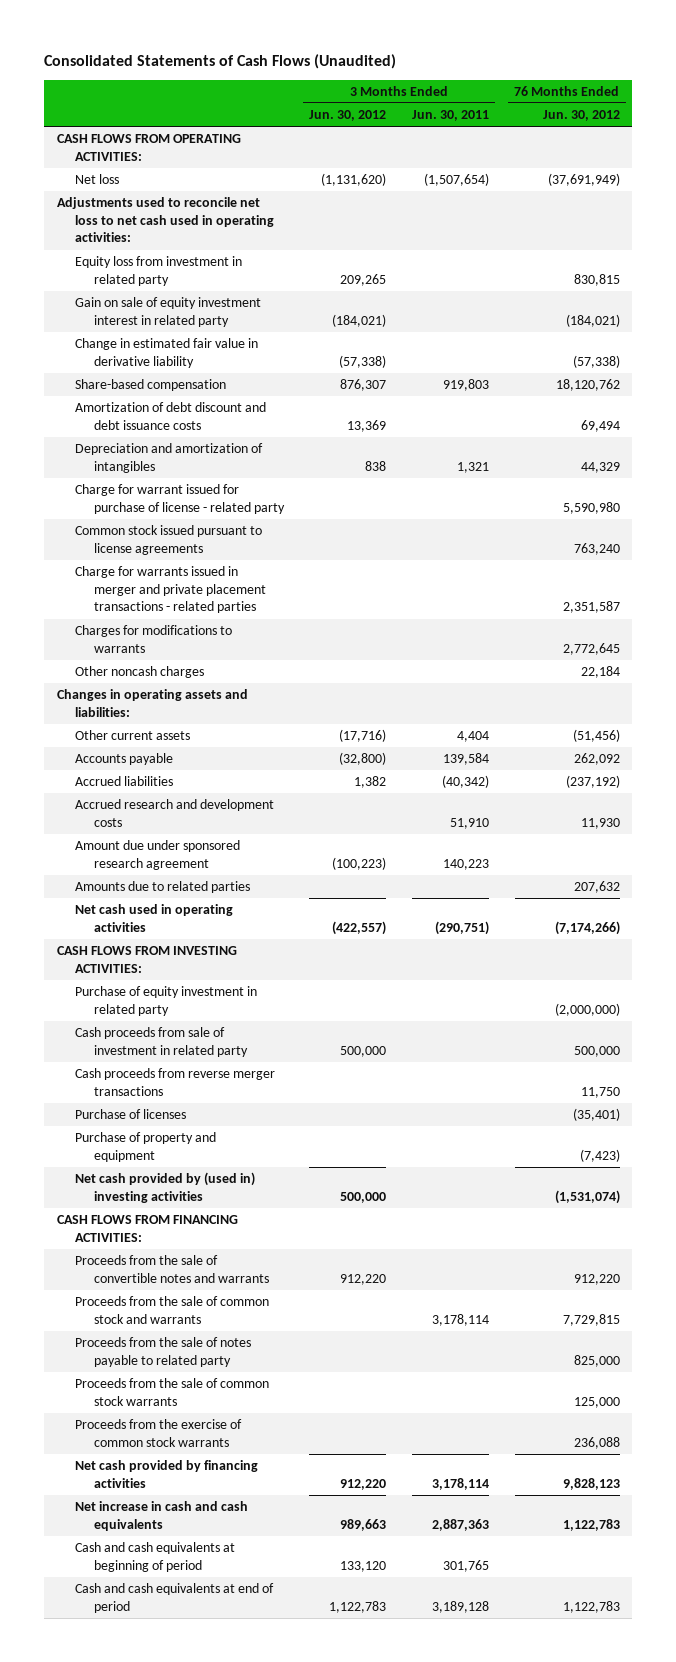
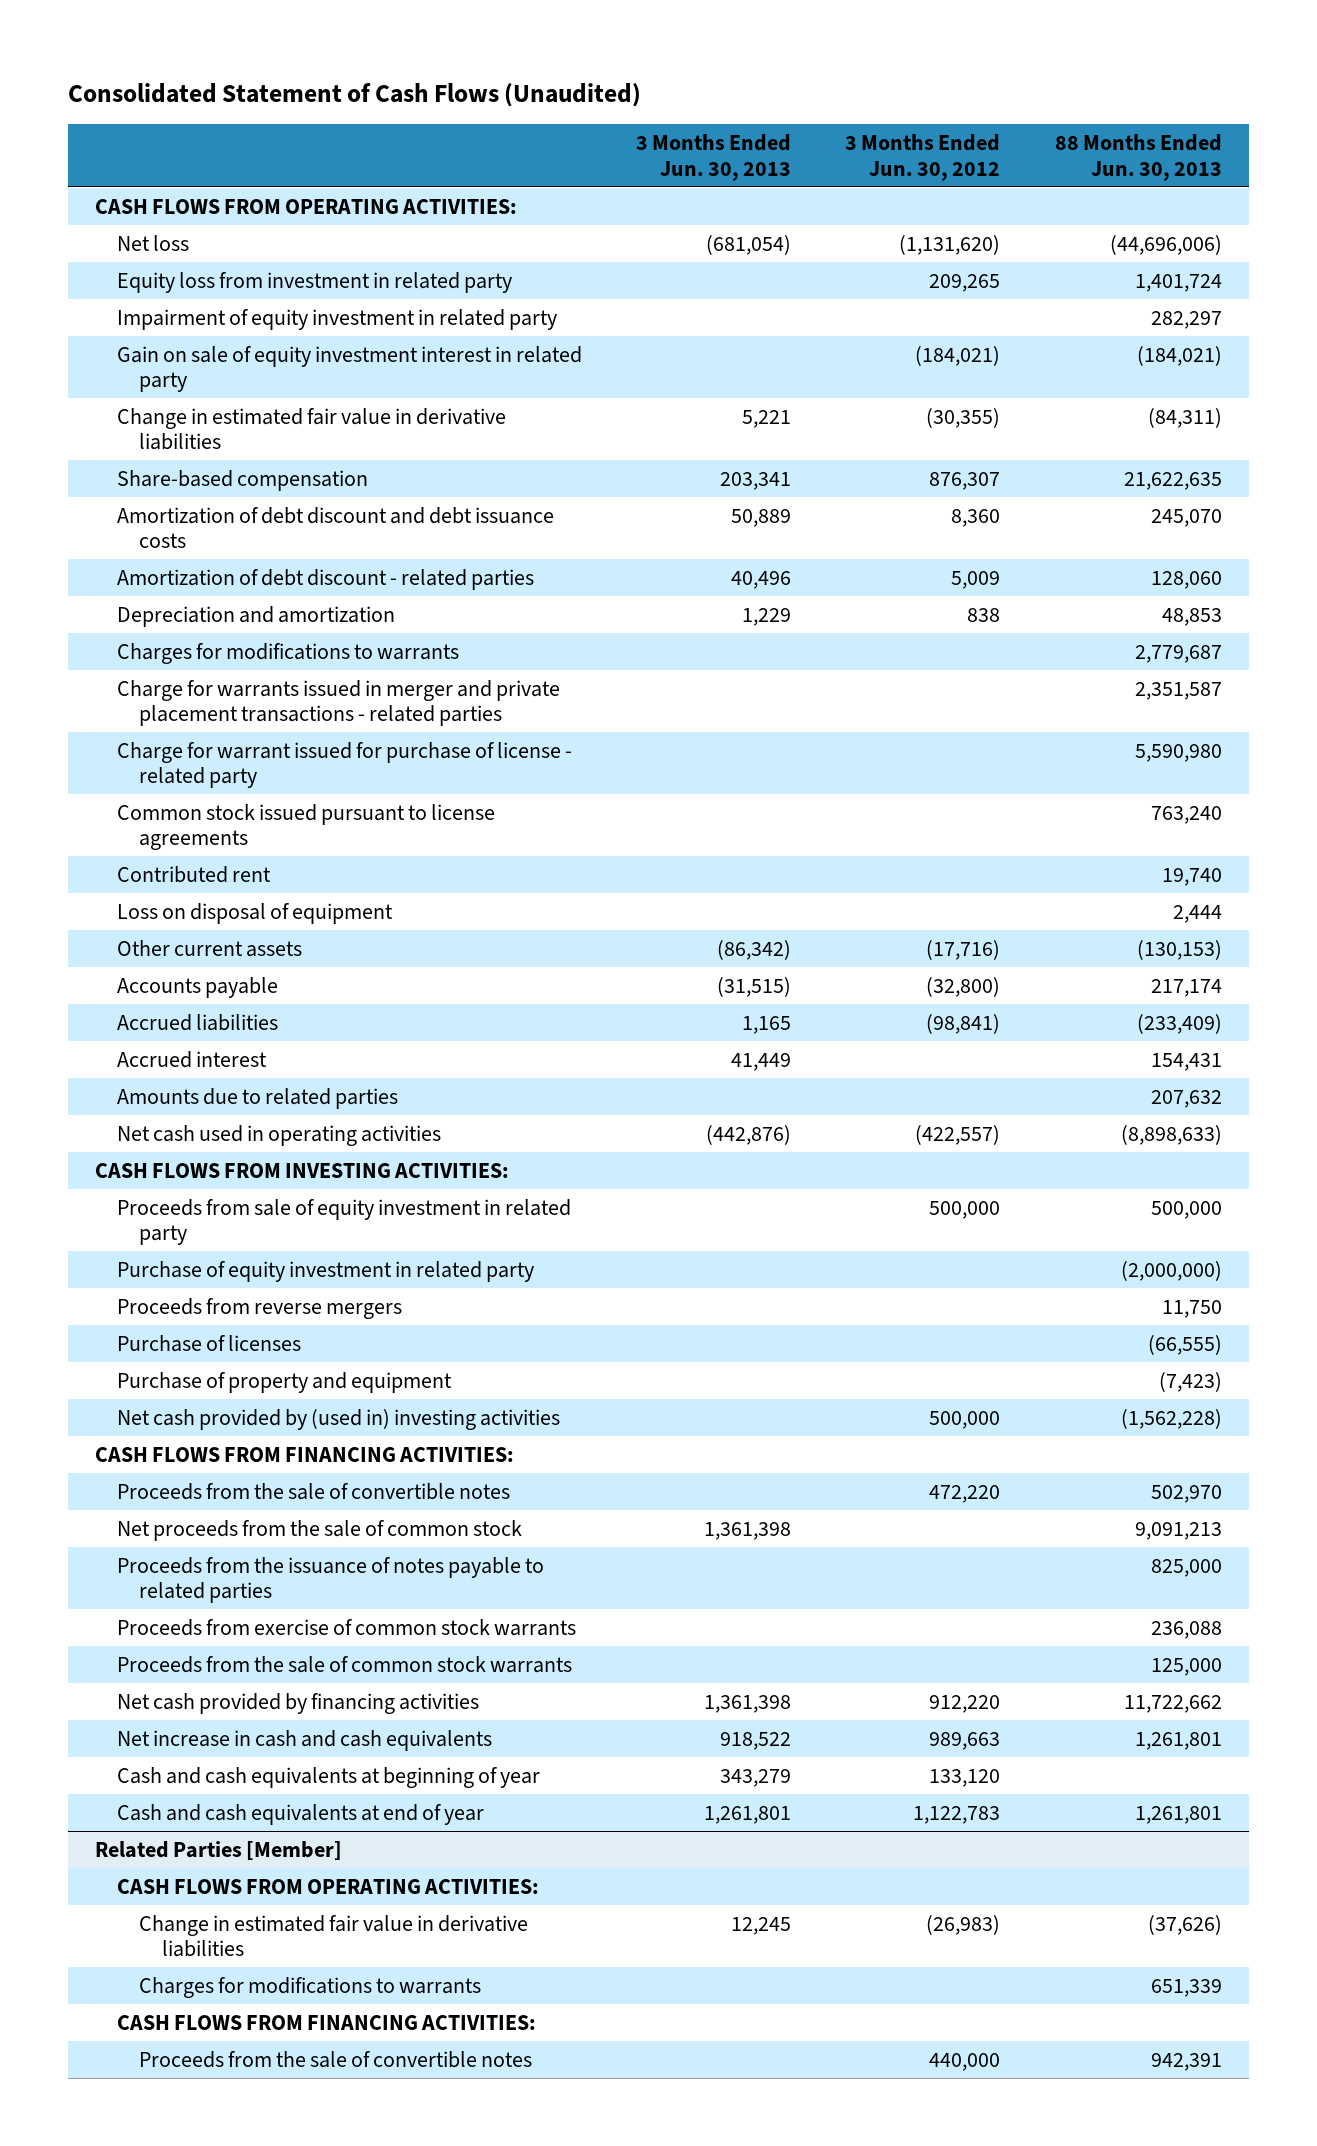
- Consolidated Statements of Cash Flows (Unaudited)
+ Consolidated Statement of Cash Flows (Unaudited)
- | 3 Months Ended Jun. 30, 2012 | 3 Months Ended Jun. 30, 2011 | 76 Months Ended Jun. 30, 2012
+ | 3 Months Ended Jun. 30, 2013 | 3 Months Ended Jun. 30, 2012 | 88 Months Ended Jun. 30, 2013
- Adjustments used to reconcile net loss to net cash used in operating activities:
+ Impairment of equity investment in related party | | | 282,297
- Change in estimated fair value in derivative liability | (57,338) | | (57,338)
+ Change in estimated fair value in derivative liabilities | 5,221 | (30,355) | (84,311)
- Amortization of debt discount and debt issuance costs | 13,369 | | 69,494
- Depreciation and amortization of intangibles | 838 | 1,321 | 44,329
+ Amortization of debt discount and debt issuance costs | 50,889 | 8,360 | 245,070
+ Amortization of debt discount - related parties | 40,496 | 5,009 | 128,060
+ Depreciation and amortization | 1,229 | 838 | 48,853
moved up: Charges for modifications to warrants | | | 2,779,687
moved up: Charge for warrants issued in merger and private placement transactions - related parties | | | 2,351,587
- Other noncash charges | | | 22,184
- Changes in operating assets and liabilities:
+ Contributed rent | | | 19,740
+ Loss on disposal of equipment | | | 2,444
- Accrued liabilities | 1,382 | (40,342) | (237,192)
- Accrued research and development costs | | 51,910 | 11,930
- Amount due under sponsored research agreement | (100,223) | 140,223 |
+ Accrued liabilities | 1,165 | (98,841) | (233,409)
+ Accrued interest | 41,449 | | 154,431
+ Proceeds from sale of equity investment in related party | | 500,000 | 500,000
- Cash proceeds from sale of investment in related party | 500,000 | | 500,000
- Cash proceeds from reverse merger transactions | | | 11,750
+ Proceeds from reverse mergers | | | 11,750
- Proceeds from the sale of convertible notes and warrants | 912,220 | | 912,220
- Proceeds from the sale of common stock and warrants | | 3,178,114 | 7,729,815
- Proceeds from the sale of notes payable to related party | | | 825,000
+ Proceeds from the sale of convertible notes | | 472,220 | 502,970
+ Net proceeds from the sale of common stock | 1,361,398 | | 9,091,213
+ Proceeds from the issuance of notes payable to related parties | | | 825,000
+ Proceeds from exercise of common stock warrants | | | 236,088
- Proceeds from the exercise of common stock warrants | | | 236,088
- Cash and cash equivalents at beginning of period | 133,120 | 301,765 |
- Cash and cash equivalents at end of period | 1,122,783 | 3,189,128 | 1,122,783
+ Cash and cash equivalents at beginning of year | 343,279 | 133,120 |
+ Cash and cash equivalents at end of year | 1,261,801 | 1,122,783 | 1,261,801
+ Related Parties [Member]
+ CASH FLOWS FROM OPERATING ACTIVITIES:
+ Change in estimated fair value in derivative liabilities | 12,245 | (26,983) | (37,626)
+ Charges for modifications to warrants | | | 651,339
+ CASH FLOWS FROM FINANCING ACTIVITIES:
+ Proceeds from the sale of convertible notes | | 440,000 | 942,391

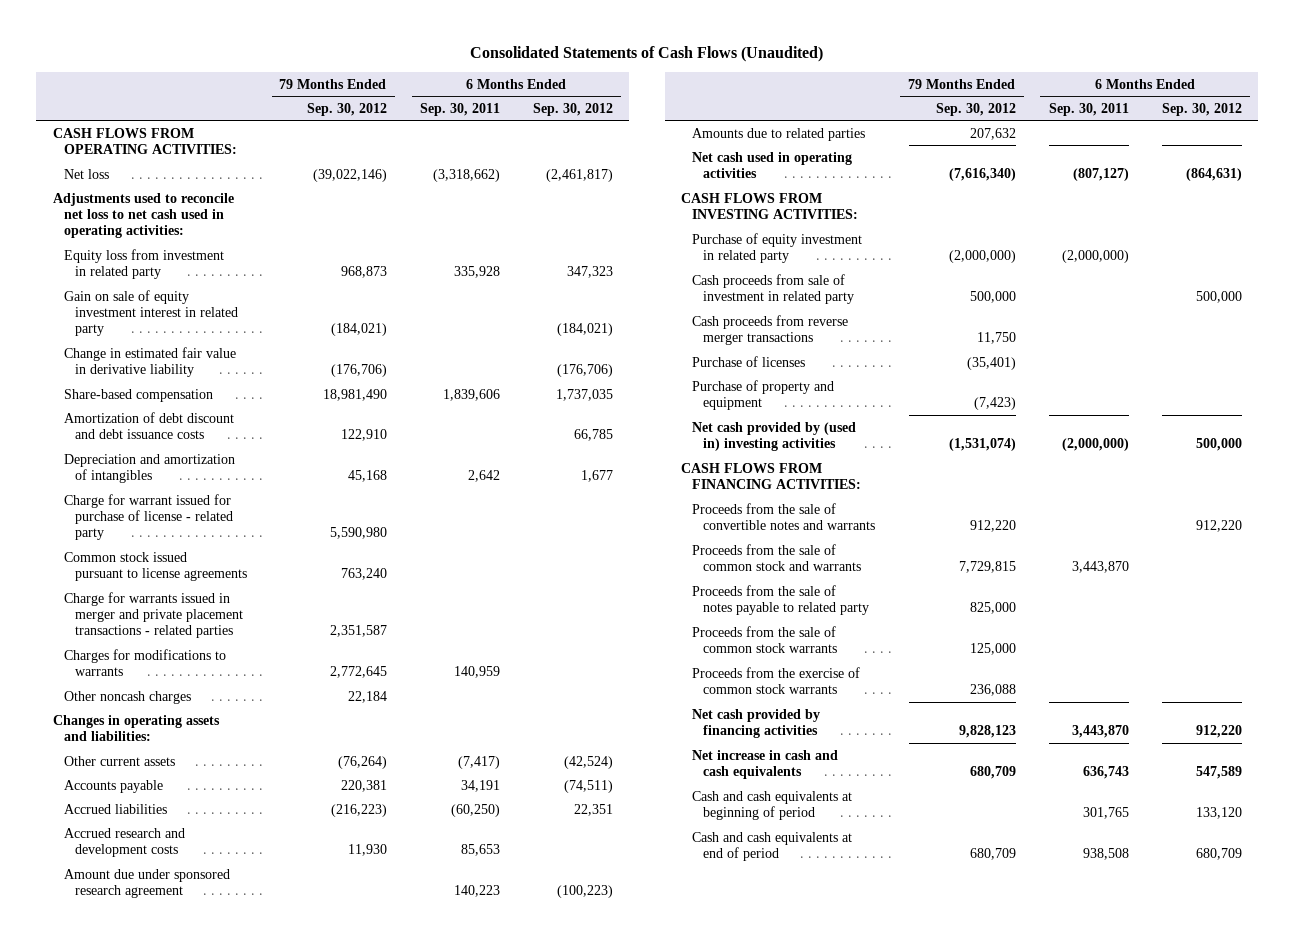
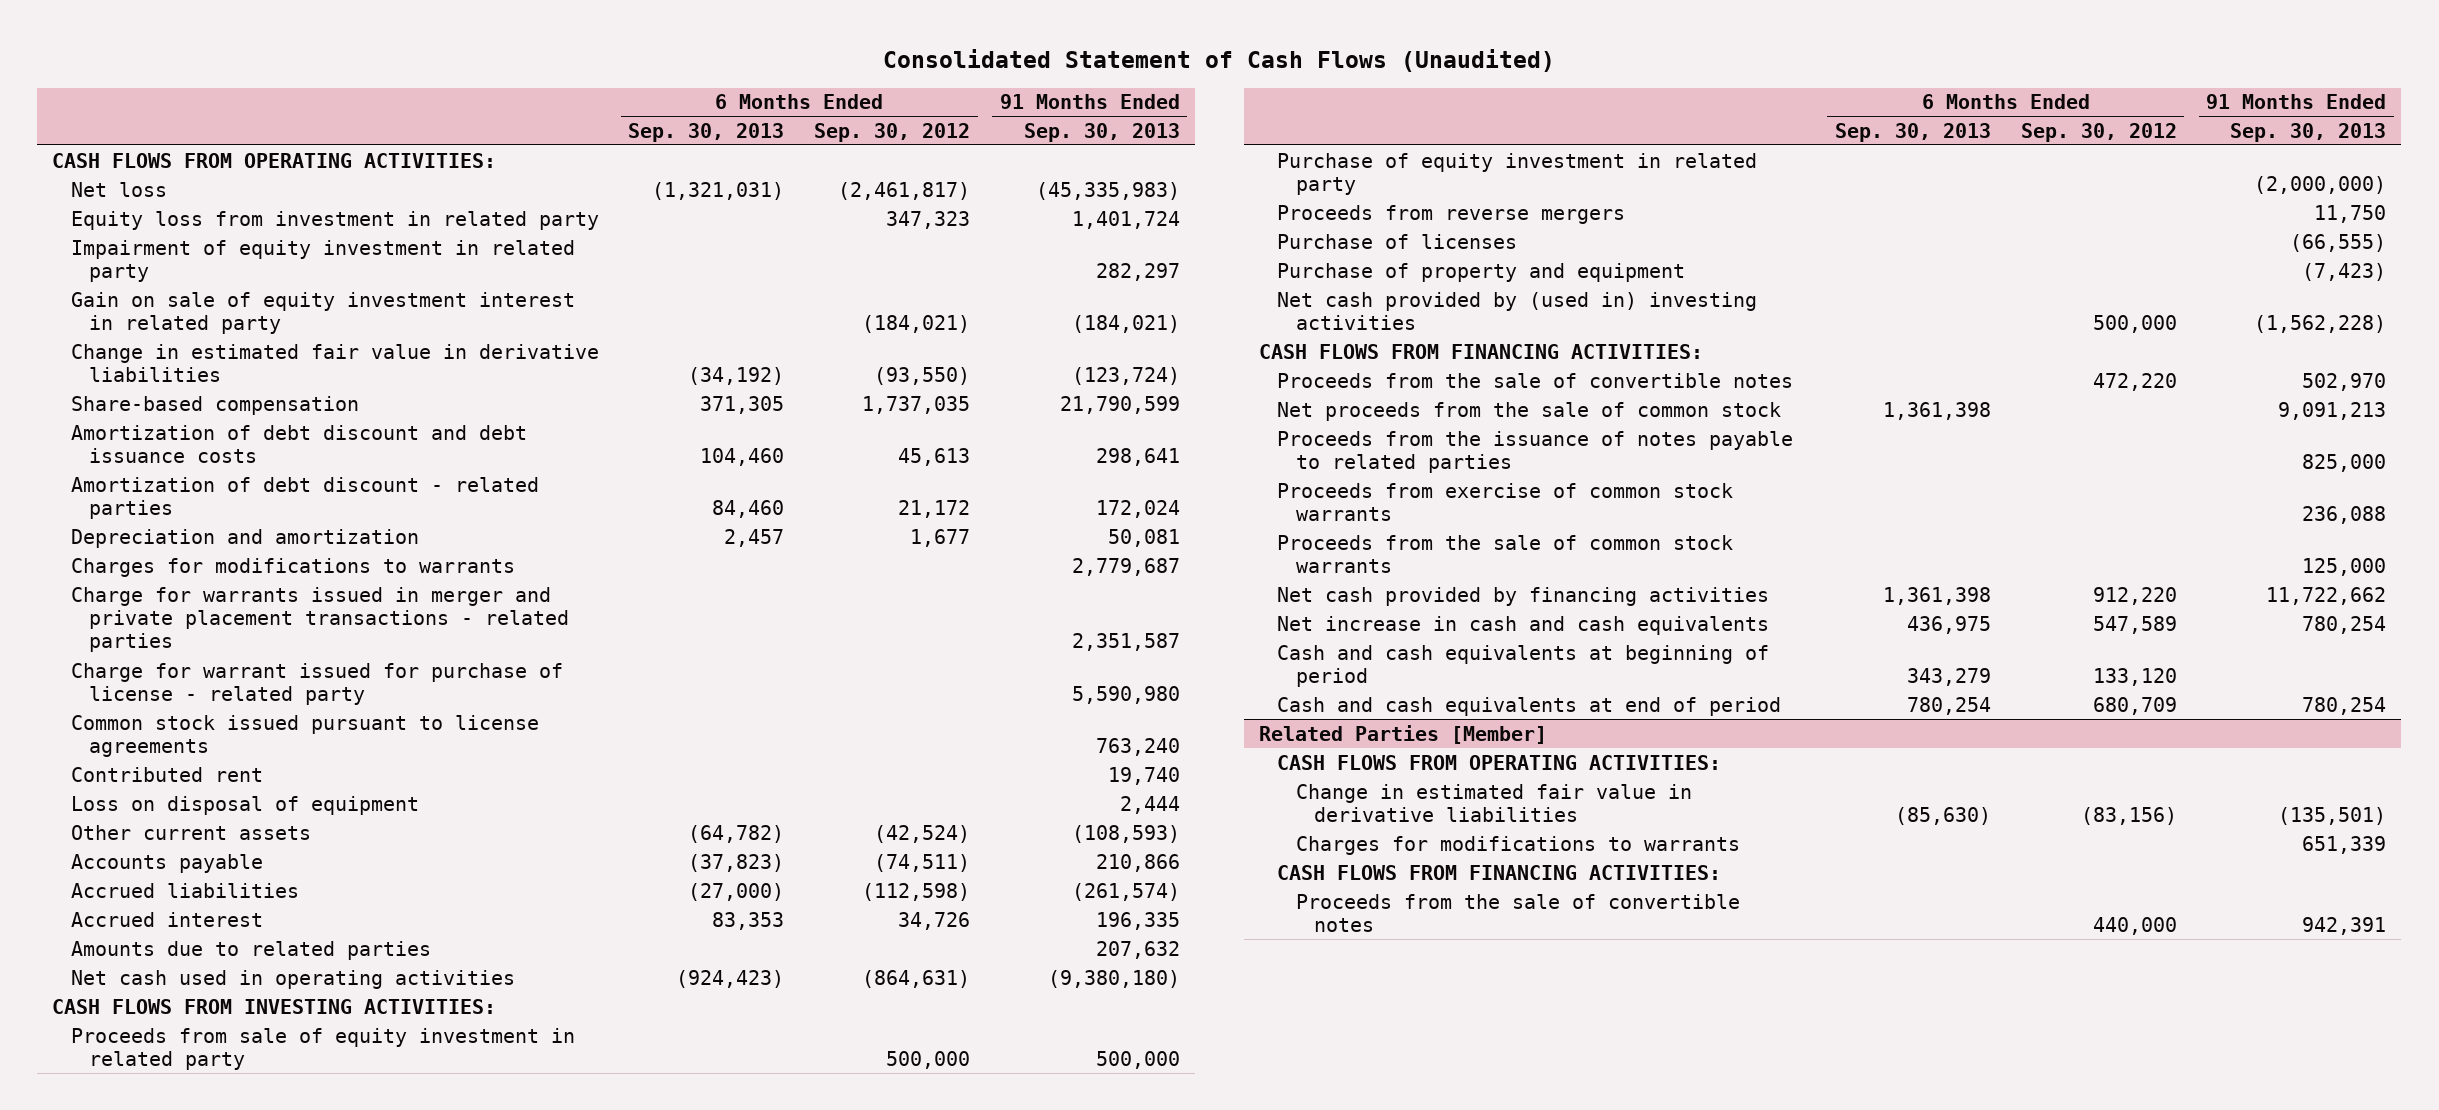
- Consolidated Statements of Cash Flows (Unaudited)
+ Consolidated Statement of Cash Flows (Unaudited)
- | 79 Months Ended Sep. 30, 2012 | 6 Months Ended Sep. 30, 2011 | 6 Months Ended Sep. 30, 2012
+ | 6 Months Ended Sep. 30, 2013 | 6 Months Ended Sep. 30, 2012 | 91 Months Ended Sep. 30, 2013
- Adjustments used to reconcile net loss to net cash used in operating activities:
+ Impairment of equity investment in related party | | | 282,297
- Change in estimated fair value in derivative liability | (176,706) | | (176,706)
+ Change in estimated fair value in derivative liabilities | (34,192) | (93,550) | (123,724)
- Amortization of debt discount and debt issuance costs | 122,910 | | 66,785
- Depreciation and amortization of intangibles | 45,168 | 2,642 | 1,677
+ Amortization of debt discount and debt issuance costs | 104,460 | 45,613 | 298,641
+ Amortization of debt discount - related parties | 84,460 | 21,172 | 172,024
+ Depreciation and amortization | 2,457 | 1,677 | 50,081
moved up: Charges for modifications to warrants | | | 2,779,687
moved up: Charge for warrants issued in merger and private placement transactions - related parties | | | 2,351,587
- Other noncash charges | 22,184 | |
- Changes in operating assets and liabilities:
+ Contributed rent | | | 19,740
+ Loss on disposal of equipment | | | 2,444
- Accrued liabilities | (216,223) | (60,250) | 22,351
- Accrued research and development costs | 11,930 | 85,653 |
- Amount due under sponsored research agreement | | 140,223 | (100,223)
+ Accrued liabilities | (27,000) | (112,598) | (261,574)
+ Accrued interest | 83,353 | 34,726 | 196,335
+ Proceeds from sale of equity investment in related party | | 500,000 | 500,000
- Cash proceeds from sale of investment in related party | 500,000 | | 500,000
- Cash proceeds from reverse merger transactions | 11,750 | |
+ Proceeds from reverse mergers | | | 11,750
- Proceeds from the sale of convertible notes and warrants | 912,220 | | 912,220
- Proceeds from the sale of common stock and warrants | 7,729,815 | 3,443,870 |
- Proceeds from the sale of notes payable to related party | 825,000 | |
+ Proceeds from the sale of convertible notes | | 472,220 | 502,970
+ Net proceeds from the sale of common stock | 1,361,398 | | 9,091,213
+ Proceeds from the issuance of notes payable to related parties | | | 825,000
+ Proceeds from exercise of common stock warrants | | | 236,088
- Proceeds from the exercise of common stock warrants | 236,088 | |
+ Related Parties [Member]
+ CASH FLOWS FROM OPERATING ACTIVITIES:
+ Change in estimated fair value in derivative liabilities | (85,630) | (83,156) | (135,501)
+ Charges for modifications to warrants | | | 651,339
+ CASH FLOWS FROM FINANCING ACTIVITIES:
+ Proceeds from the sale of convertible notes | | 440,000 | 942,391

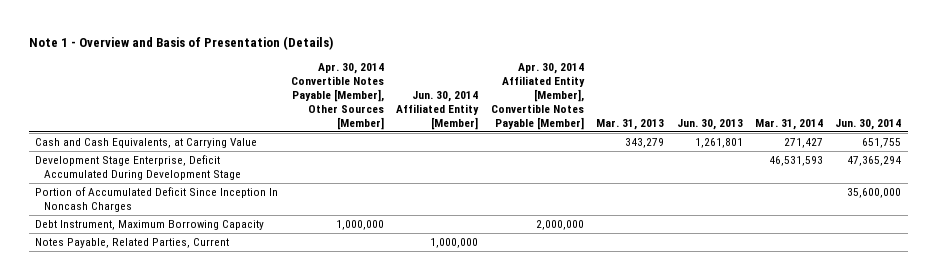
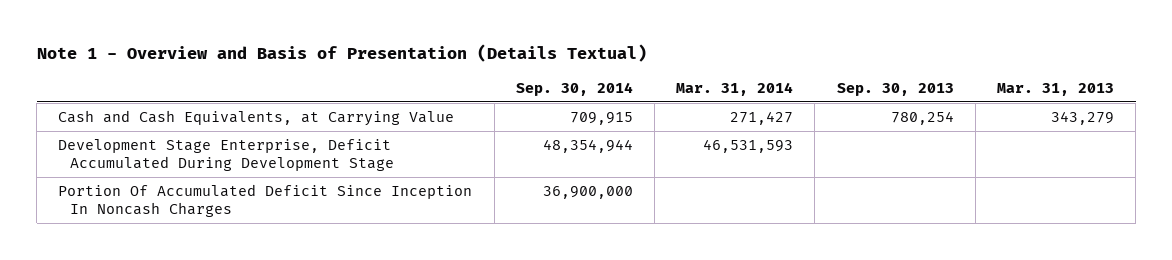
- Note 1 - Overview and Basis of Presentation (Details)
+ Note 1 - Overview and Basis of Presentation (Details Textual)
- | Apr. 30, 2014 Convertible Notes Payable [Member], Other Sources [Member] | Jun. 30, 2014 Affiliated Entity [Member] | Apr. 30, 2014 Affiliated Entity [Member], Convertible Notes Payable [Member] | Mar. 31, 2013 | Jun. 30, 2013 | Mar. 31, 2014 | Jun. 30, 2014
+ | Sep. 30, 2014 | Mar. 31, 2014 | Sep. 30, 2013 | Mar. 31, 2013
- Portion of Accumulated Deficit Since Inception In Noncash Charges | | | | | | | 35,600,000
- Debt Instrument, Maximum Borrowing Capacity | 1,000,000 | | 2,000,000 | | | |
- Notes Payable, Related Parties, Current | | 1,000,000 | | | | |
+ Portion Of Accumulated Deficit Since Inception In Noncash Charges | 36,900,000 | | |

